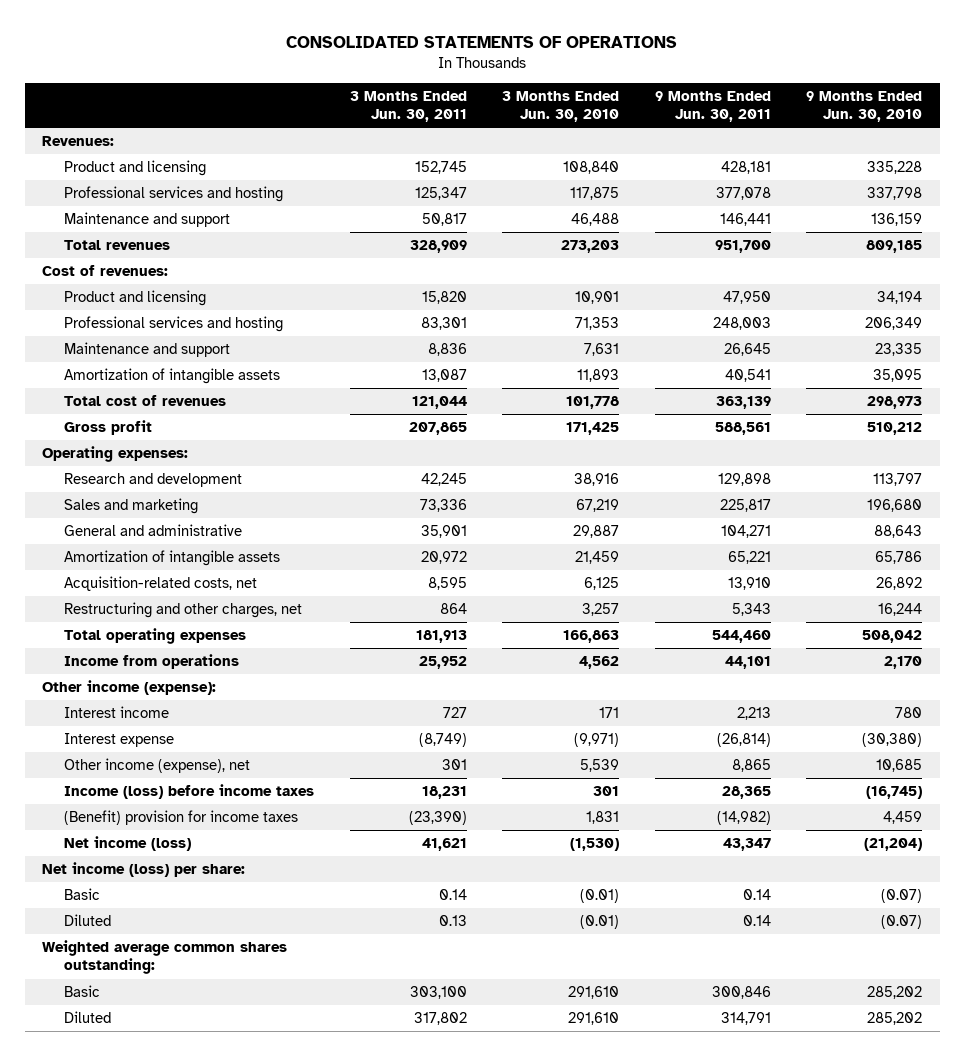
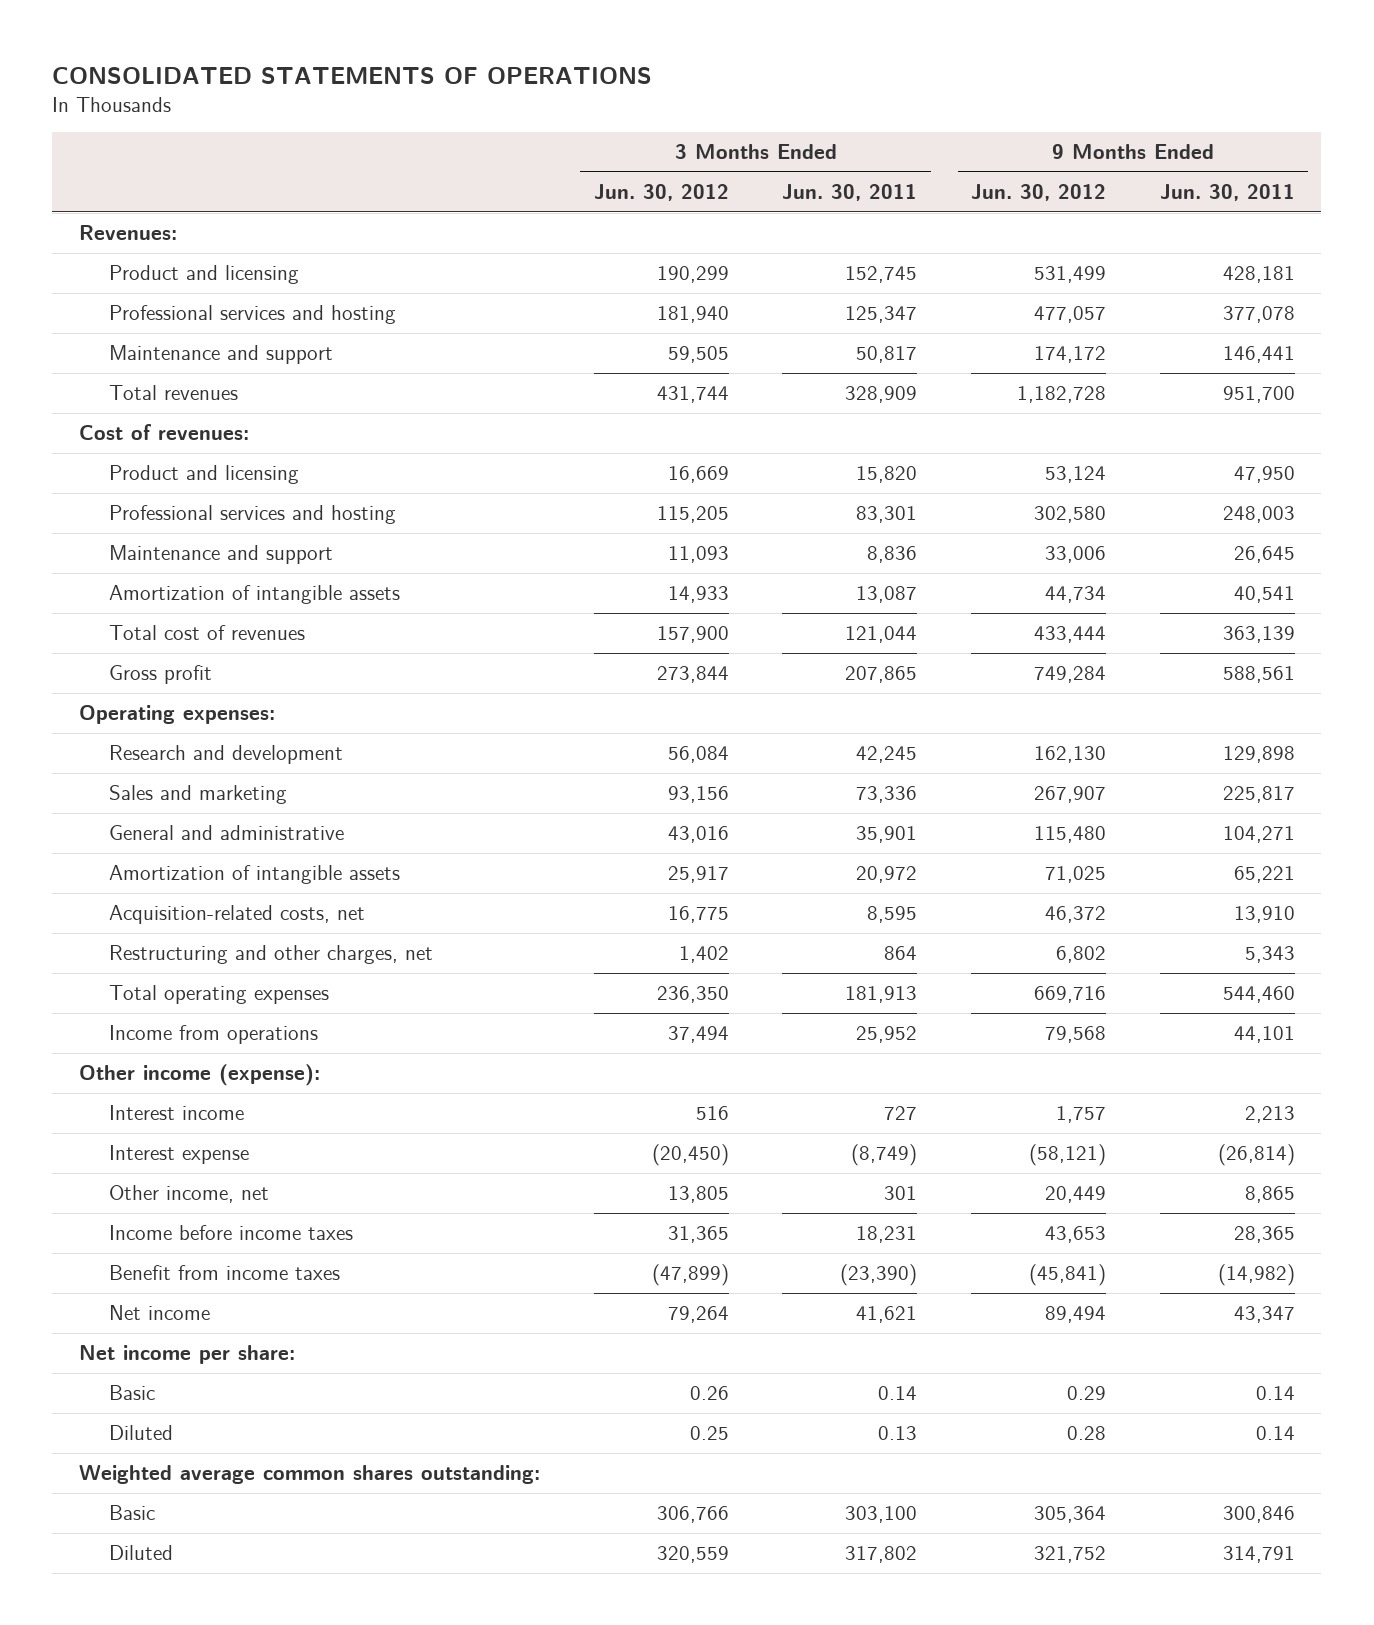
- | 3 Months Ended Jun. 30, 2011 | 3 Months Ended Jun. 30, 2010 | 9 Months Ended Jun. 30, 2011 | 9 Months Ended Jun. 30, 2010
+ | 3 Months Ended Jun. 30, 2012 | 3 Months Ended Jun. 30, 2011 | 9 Months Ended Jun. 30, 2012 | 9 Months Ended Jun. 30, 2011
- Other income (expense), net | 301 | 5,539 | 8,865 | 10,685
- Income (loss) before income taxes | 18,231 | 301 | 28,365 | (16,745)
- (Benefit) provision for income taxes | (23,390) | 1,831 | (14,982) | 4,459
- Net income (loss) | 41,621 | (1,530) | 43,347 | (21,204)
- Net income (loss) per share:
+ Other income, net | 13,805 | 301 | 20,449 | 8,865
+ Income before income taxes | 31,365 | 18,231 | 43,653 | 28,365
+ Benefit from income taxes | (47,899) | (23,390) | (45,841) | (14,982)
+ Net income | 79,264 | 41,621 | 89,494 | 43,347
+ Net income per share:

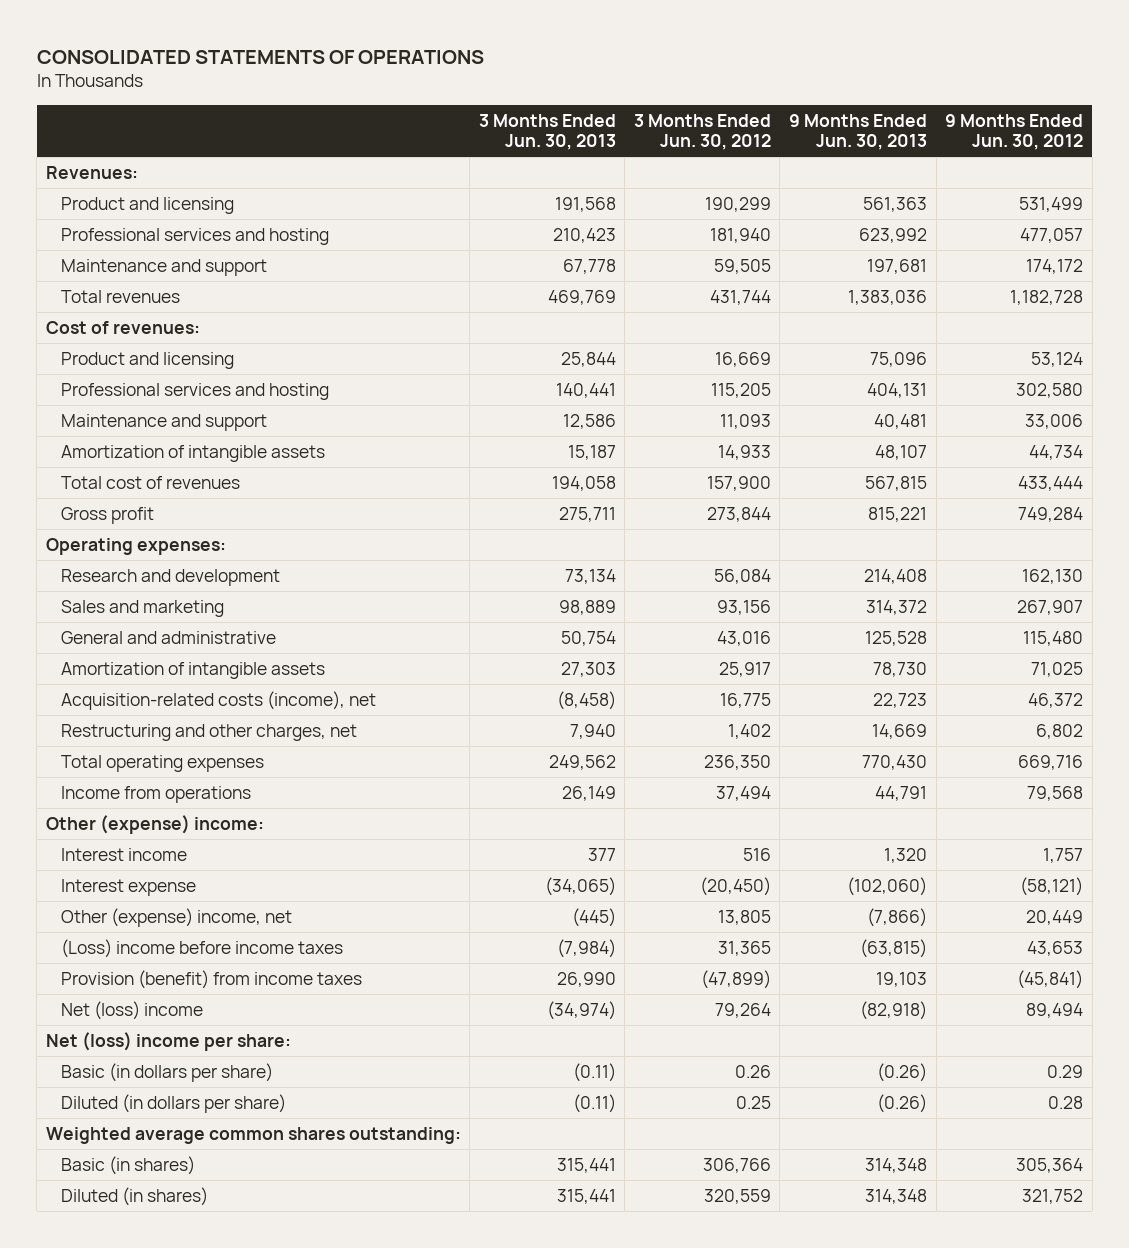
- | 3 Months Ended Jun. 30, 2012 | 3 Months Ended Jun. 30, 2011 | 9 Months Ended Jun. 30, 2012 | 9 Months Ended Jun. 30, 2011
+ | 3 Months Ended Jun. 30, 2013 | 3 Months Ended Jun. 30, 2012 | 9 Months Ended Jun. 30, 2013 | 9 Months Ended Jun. 30, 2012
- Acquisition-related costs, net | 16,775 | 8,595 | 46,372 | 13,910
+ Acquisition-related costs (income), net | (8,458) | 16,775 | 22,723 | 46,372
- Other income (expense):
+ Other (expense) income:
- Other income, net | 13,805 | 301 | 20,449 | 8,865
- Income before income taxes | 31,365 | 18,231 | 43,653 | 28,365
- Benefit from income taxes | (47,899) | (23,390) | (45,841) | (14,982)
- Net income | 79,264 | 41,621 | 89,494 | 43,347
- Net income per share:
- Basic | 0.26 | 0.14 | 0.29 | 0.14
- Diluted | 0.25 | 0.13 | 0.28 | 0.14
+ Other (expense) income, net | (445) | 13,805 | (7,866) | 20,449
+ (Loss) income before income taxes | (7,984) | 31,365 | (63,815) | 43,653
+ Provision (benefit) from income taxes | 26,990 | (47,899) | 19,103 | (45,841)
+ Net (loss) income | (34,974) | 79,264 | (82,918) | 89,494
+ Net (loss) income per share:
+ Basic (in dollars per share) | (0.11) | 0.26 | (0.26) | 0.29
+ Diluted (in dollars per share) | (0.11) | 0.25 | (0.26) | 0.28
- Basic | 306,766 | 303,100 | 305,364 | 300,846
- Diluted | 320,559 | 317,802 | 321,752 | 314,791
+ Basic (in shares) | 315,441 | 306,766 | 314,348 | 305,364
+ Diluted (in shares) | 315,441 | 320,559 | 314,348 | 321,752

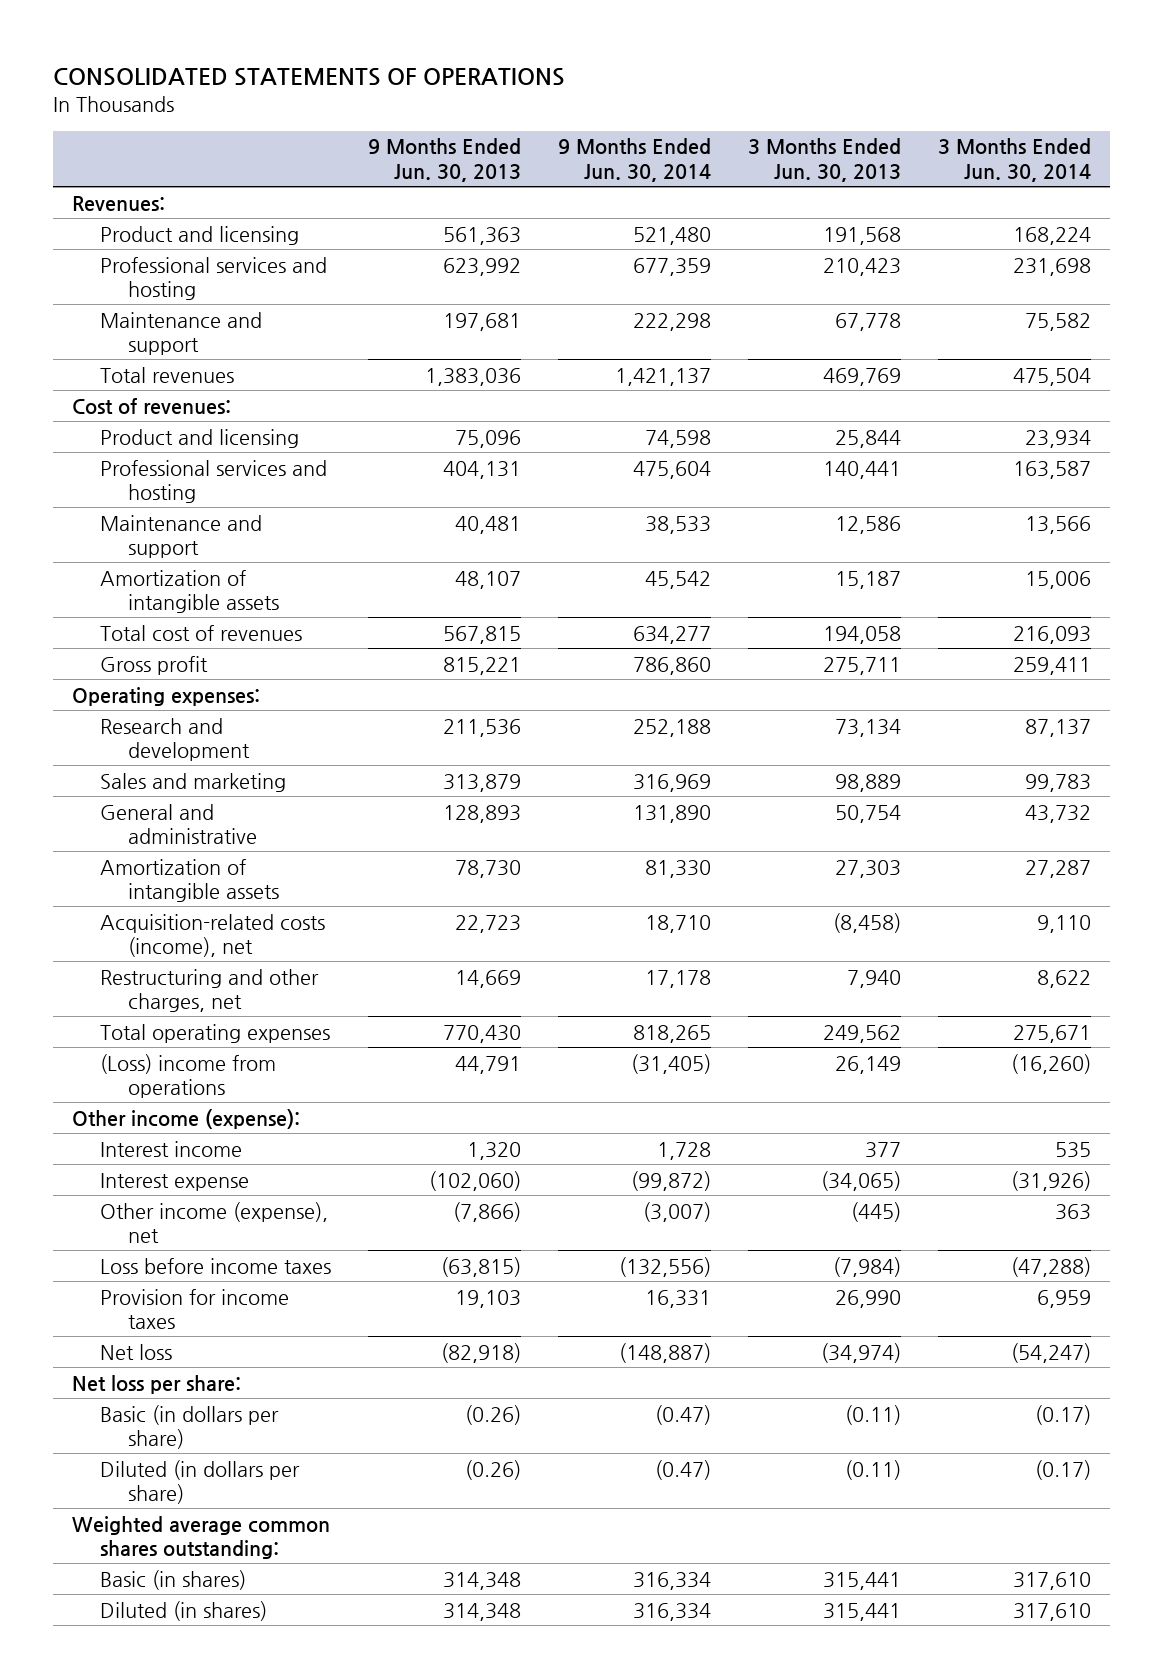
- | 3 Months Ended Jun. 30, 2013 | 3 Months Ended Jun. 30, 2012 | 9 Months Ended Jun. 30, 2013 | 9 Months Ended Jun. 30, 2012
+ | 9 Months Ended Jun. 30, 2013 | 9 Months Ended Jun. 30, 2014 | 3 Months Ended Jun. 30, 2013 | 3 Months Ended Jun. 30, 2014
- Research and development | 73,134 | 56,084 | 214,408 | 162,130
- Sales and marketing | 98,889 | 93,156 | 314,372 | 267,907
- General and administrative | 50,754 | 43,016 | 125,528 | 115,480
+ Research and development | 211,536 | 252,188 | 73,134 | 87,137
+ Sales and marketing | 313,879 | 316,969 | 98,889 | 99,783
+ General and administrative | 128,893 | 131,890 | 50,754 | 43,732
- Income from operations | 26,149 | 37,494 | 44,791 | 79,568
- Other (expense) income:
+ (Loss) income from operations | 44,791 | (31,405) | 26,149 | (16,260)
+ Other income (expense):
- Other (expense) income, net | (445) | 13,805 | (7,866) | 20,449
- (Loss) income before income taxes | (7,984) | 31,365 | (63,815) | 43,653
- Provision (benefit) from income taxes | 26,990 | (47,899) | 19,103 | (45,841)
- Net (loss) income | (34,974) | 79,264 | (82,918) | 89,494
- Net (loss) income per share:
+ Other income (expense), net | (7,866) | (3,007) | (445) | 363
+ Loss before income taxes | (63,815) | (132,556) | (7,984) | (47,288)
+ Provision for income taxes | 19,103 | 16,331 | 26,990 | 6,959
+ Net loss | (82,918) | (148,887) | (34,974) | (54,247)
+ Net loss per share:

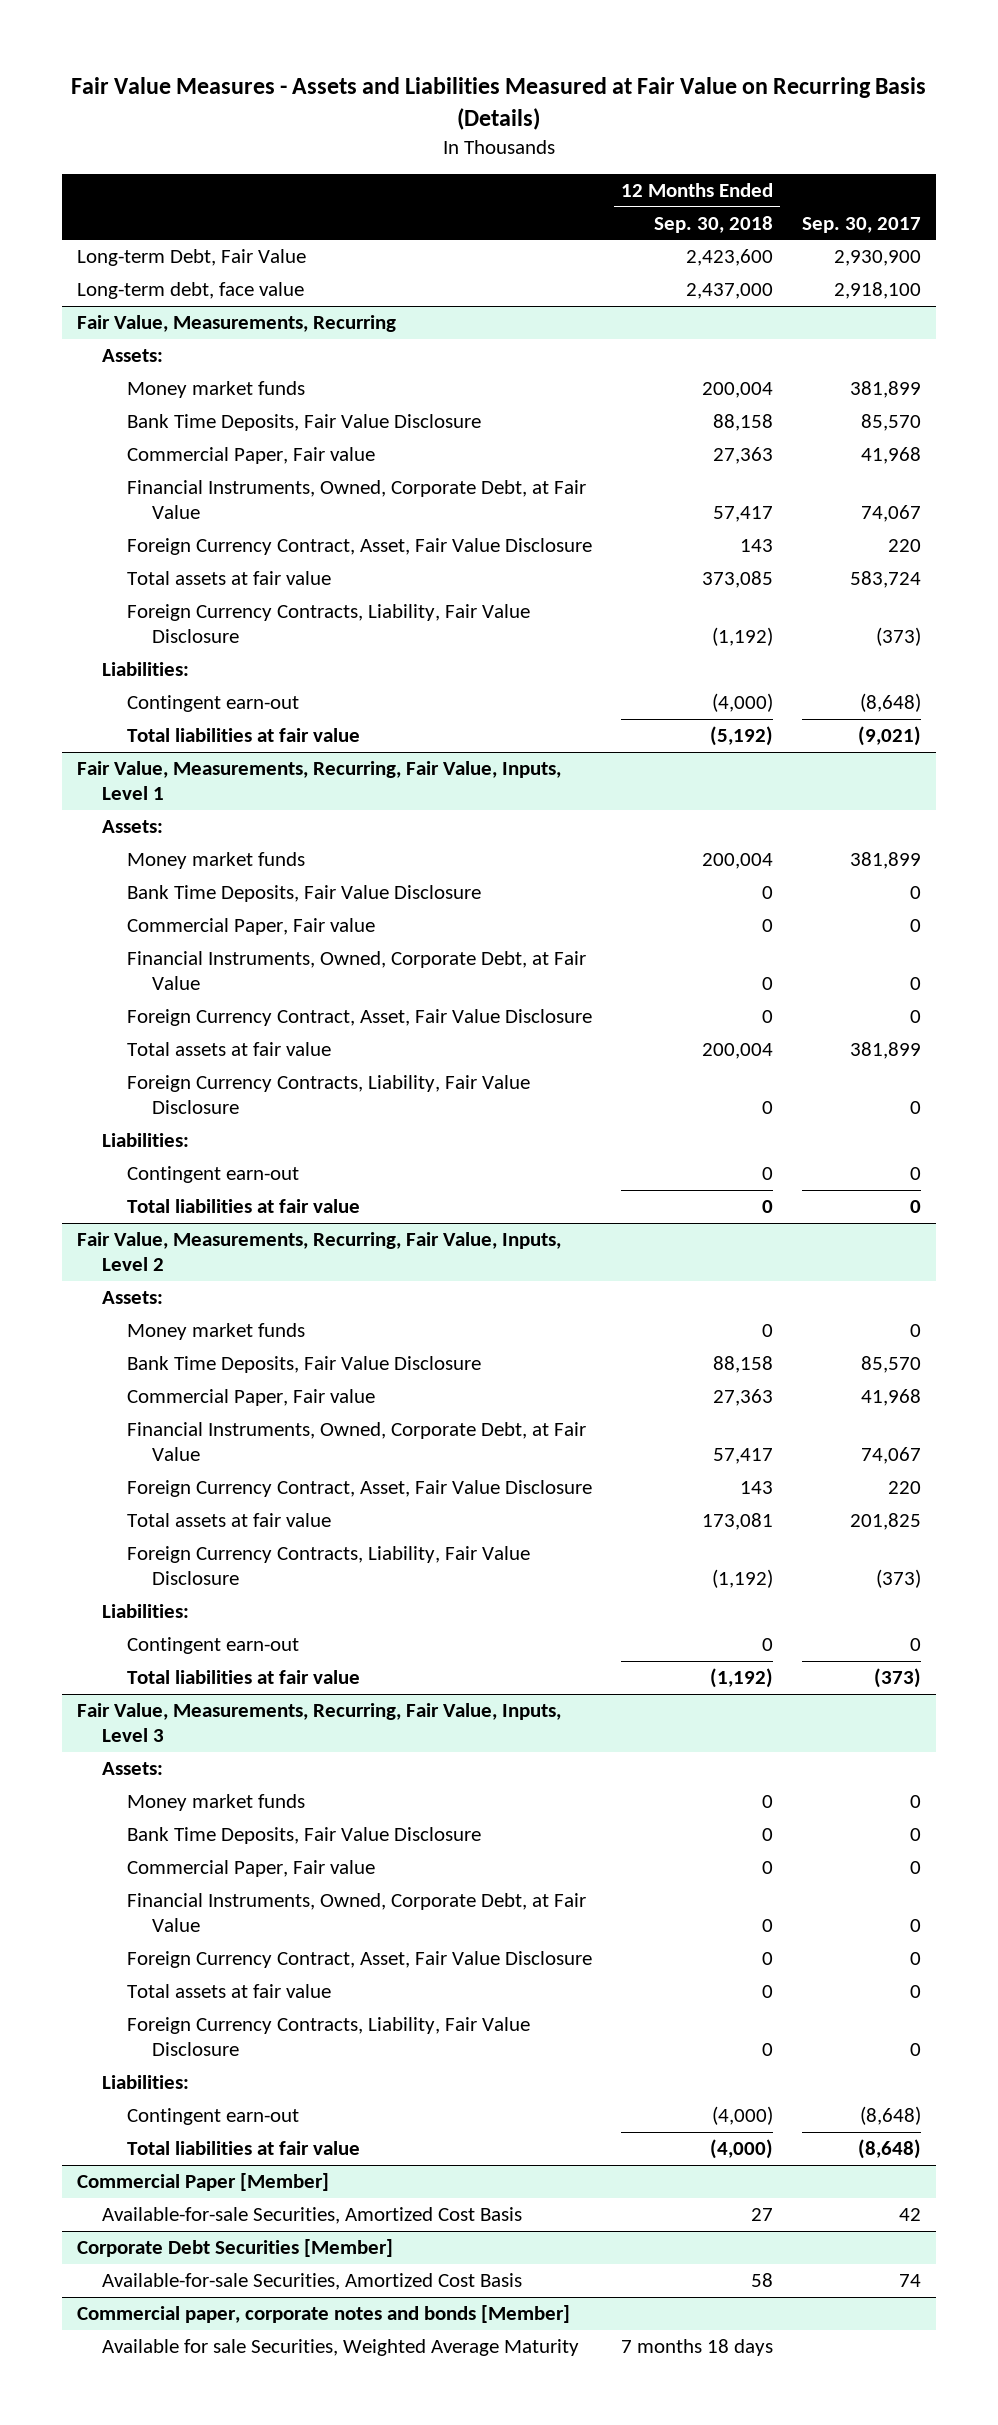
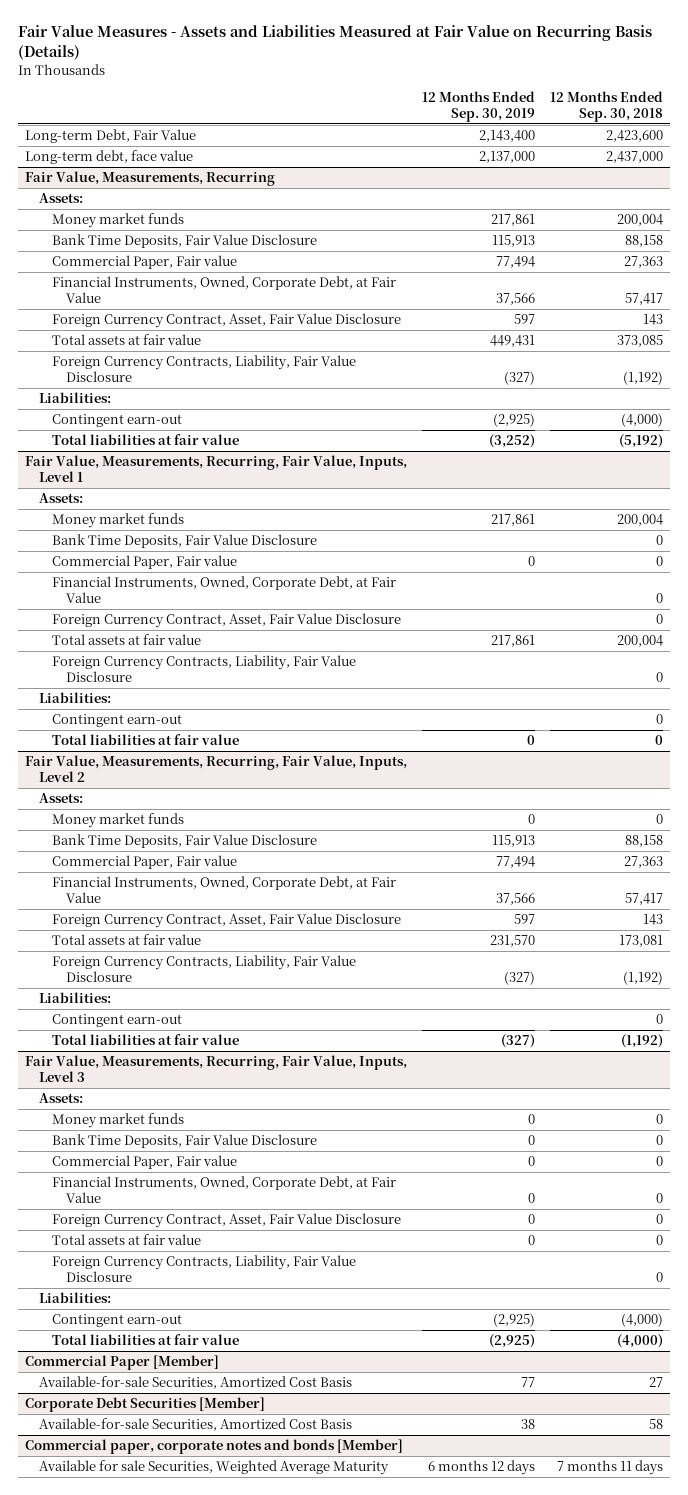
- | 12 Months Ended Sep. 30, 2018 | Sep. 30, 2017
+ | 12 Months Ended Sep. 30, 2019 | 12 Months Ended Sep. 30, 2018
@ Commercial paper, corporate notes and bonds [Member]
- Available for sale Securities, Weighted Average Maturity | 7 months 18 days |
+ Available for sale Securities, Weighted Average Maturity | 6 months 12 days | 7 months 11 days

